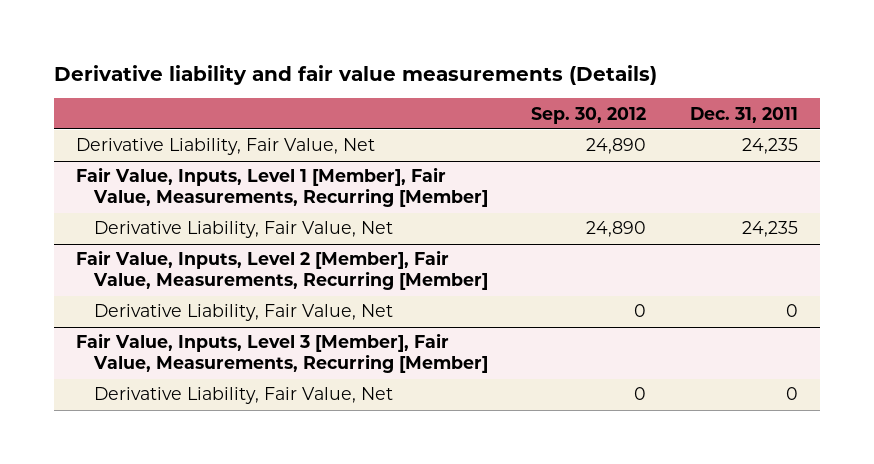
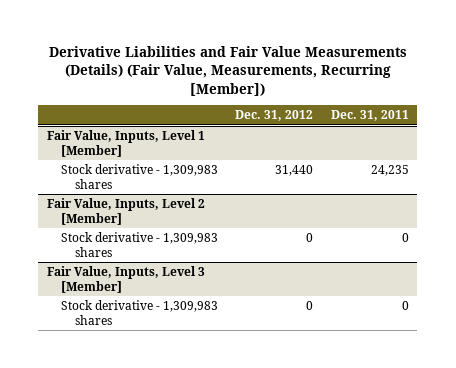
- Derivative liability and fair value measurements (Details)
+ Derivative Liabilities and Fair Value Measurements (Details) (Fair Value, Measurements, Recurring [Member])
- | Sep. 30, 2012 | Dec. 31, 2011
+ | Dec. 31, 2012 | Dec. 31, 2011
- Derivative Liability, Fair Value, Net | 24,890 | 24,235
- Fair Value, Inputs, Level 1 [Member], Fair Value, Measurements, Recurring [Member]
- Derivative Liability, Fair Value, Net | 24,890 | 24,235
- Fair Value, Inputs, Level 2 [Member], Fair Value, Measurements, Recurring [Member]
- Derivative Liability, Fair Value, Net | 0 | 0
- Fair Value, Inputs, Level 3 [Member], Fair Value, Measurements, Recurring [Member]
- Derivative Liability, Fair Value, Net | 0 | 0
+ Fair Value, Inputs, Level 1 [Member]
+ Stock derivative - 1,309,983 shares | 31,440 | 24,235
+ Fair Value, Inputs, Level 2 [Member]
+ Stock derivative - 1,309,983 shares | 0 | 0
+ Fair Value, Inputs, Level 3 [Member]
+ Stock derivative - 1,309,983 shares | 0 | 0

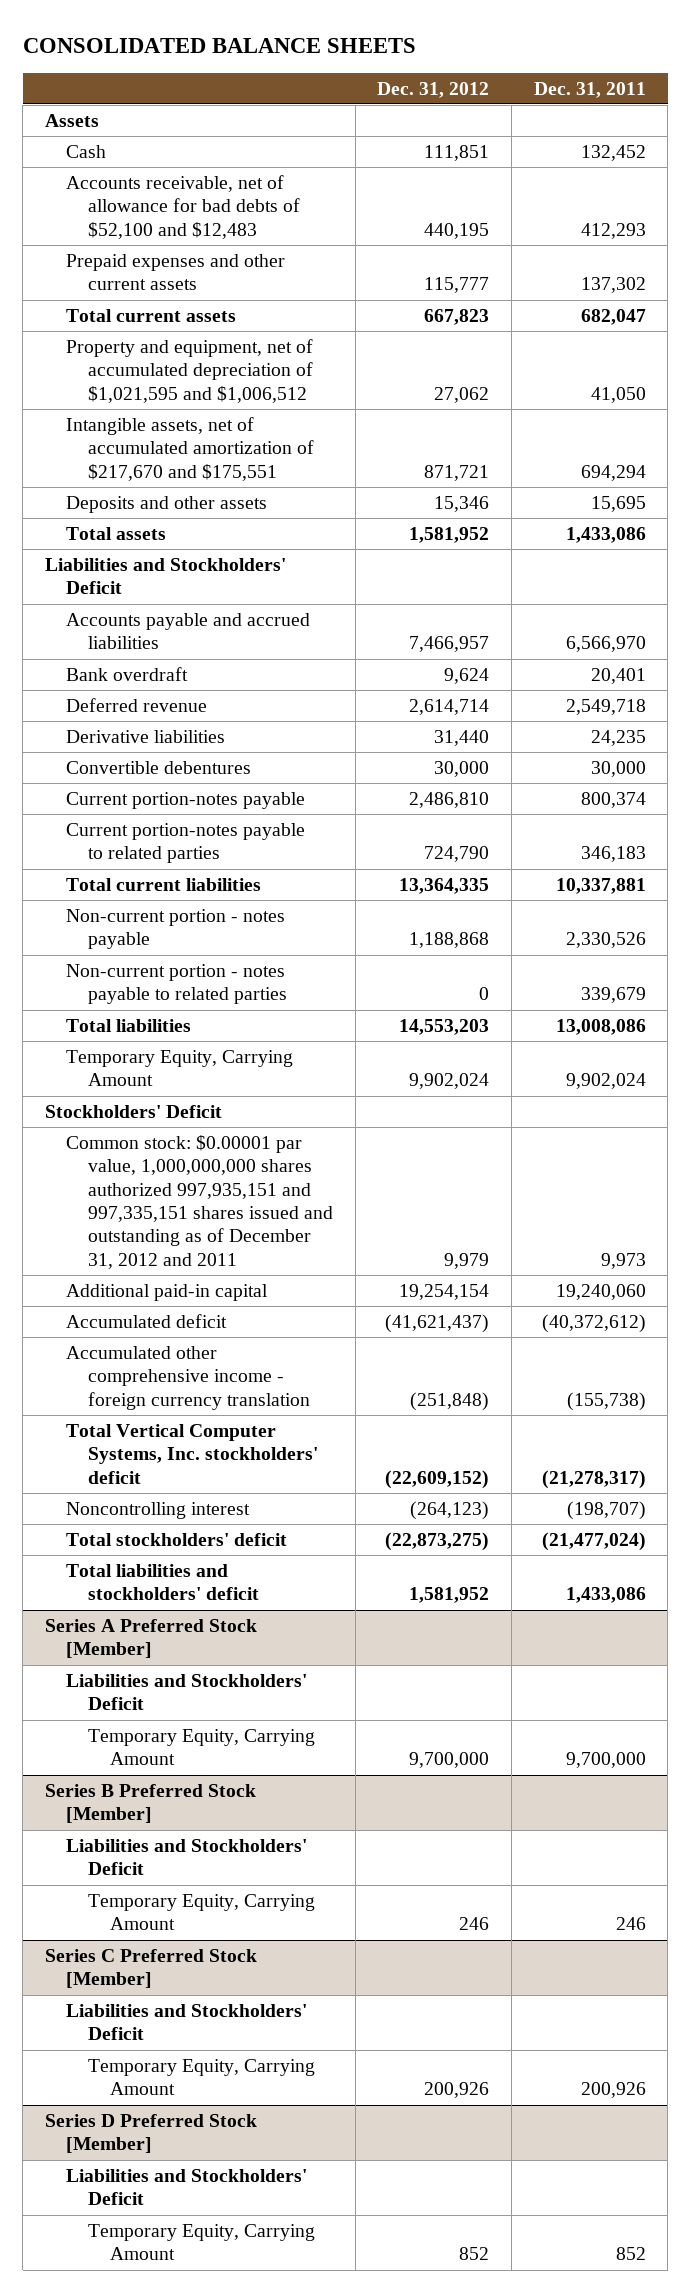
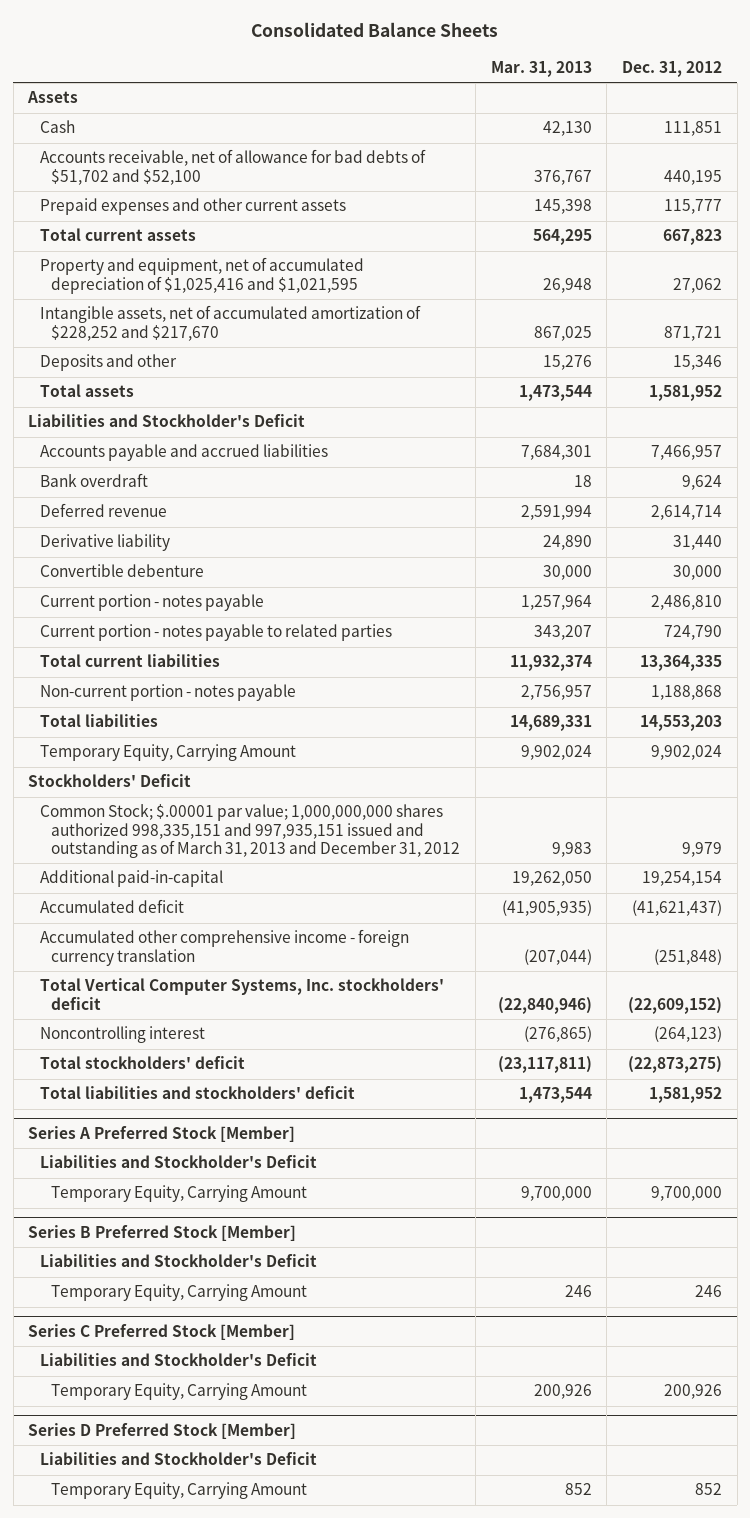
- CONSOLIDATED BALANCE SHEETS
+ Consolidated Balance Sheets
- | Dec. 31, 2012 | Dec. 31, 2011
+ | Mar. 31, 2013 | Dec. 31, 2012
- Accounts receivable, net of allowance for bad debts of $52,100 and $12,483 | 440,195 | 412,293
+ Accounts receivable, net of allowance for bad debts of $51,702 and $52,100 | 376,767 | 440,195
- Property and equipment, net of accumulated depreciation of $1,021,595 and $1,006,512 | 27,062 | 41,050
- Intangible assets, net of accumulated amortization of $217,670 and $175,551 | 871,721 | 694,294
- Deposits and other assets | 15,346 | 15,695
+ Property and equipment, net of accumulated depreciation of $1,025,416 and $1,021,595 | 26,948 | 27,062
+ Intangible assets, net of accumulated amortization of $228,252 and $217,670 | 867,025 | 871,721
+ Deposits and other | 15,276 | 15,346
- Liabilities and Stockholders' Deficit
+ Liabilities and Stockholder's Deficit
- Derivative liabilities | 31,440 | 24,235
- Convertible debentures | 30,000 | 30,000
- Current portion-notes payable | 2,486,810 | 800,374
- Current portion-notes payable to related parties | 724,790 | 346,183
+ Derivative liability | 24,890 | 31,440
+ Convertible debenture | 30,000 | 30,000
+ Current portion - notes payable | 1,257,964 | 2,486,810
+ Current portion - notes payable to related parties | 343,207 | 724,790
- Non-current portion - notes payable to related parties | 0 | 339,679
- Common stock: $0.00001 par value, 1,000,000,000 shares authorized 997,935,151 and 997,335,151 shares issued and outstanding as of December 31, 2012 and 2011 | 9,979 | 9,973
- Additional paid-in capital | 19,254,154 | 19,240,060
+ Common Stock; $.00001 par value; 1,000,000,000 shares authorized 998,335,151 and 997,935,151 issued and outstanding as of March 31, 2013 and December 31, 2012 | 9,983 | 9,979
+ Additional paid-in-capital | 19,262,050 | 19,254,154
@ Series A Preferred Stock [Member]
- Liabilities and Stockholders' Deficit
+ Liabilities and Stockholder's Deficit
@ Series B Preferred Stock [Member]
- Liabilities and Stockholders' Deficit
+ Liabilities and Stockholder's Deficit
@ Series C Preferred Stock [Member]
- Liabilities and Stockholders' Deficit
+ Liabilities and Stockholder's Deficit
@ Series D Preferred Stock [Member]
- Liabilities and Stockholders' Deficit
+ Liabilities and Stockholder's Deficit

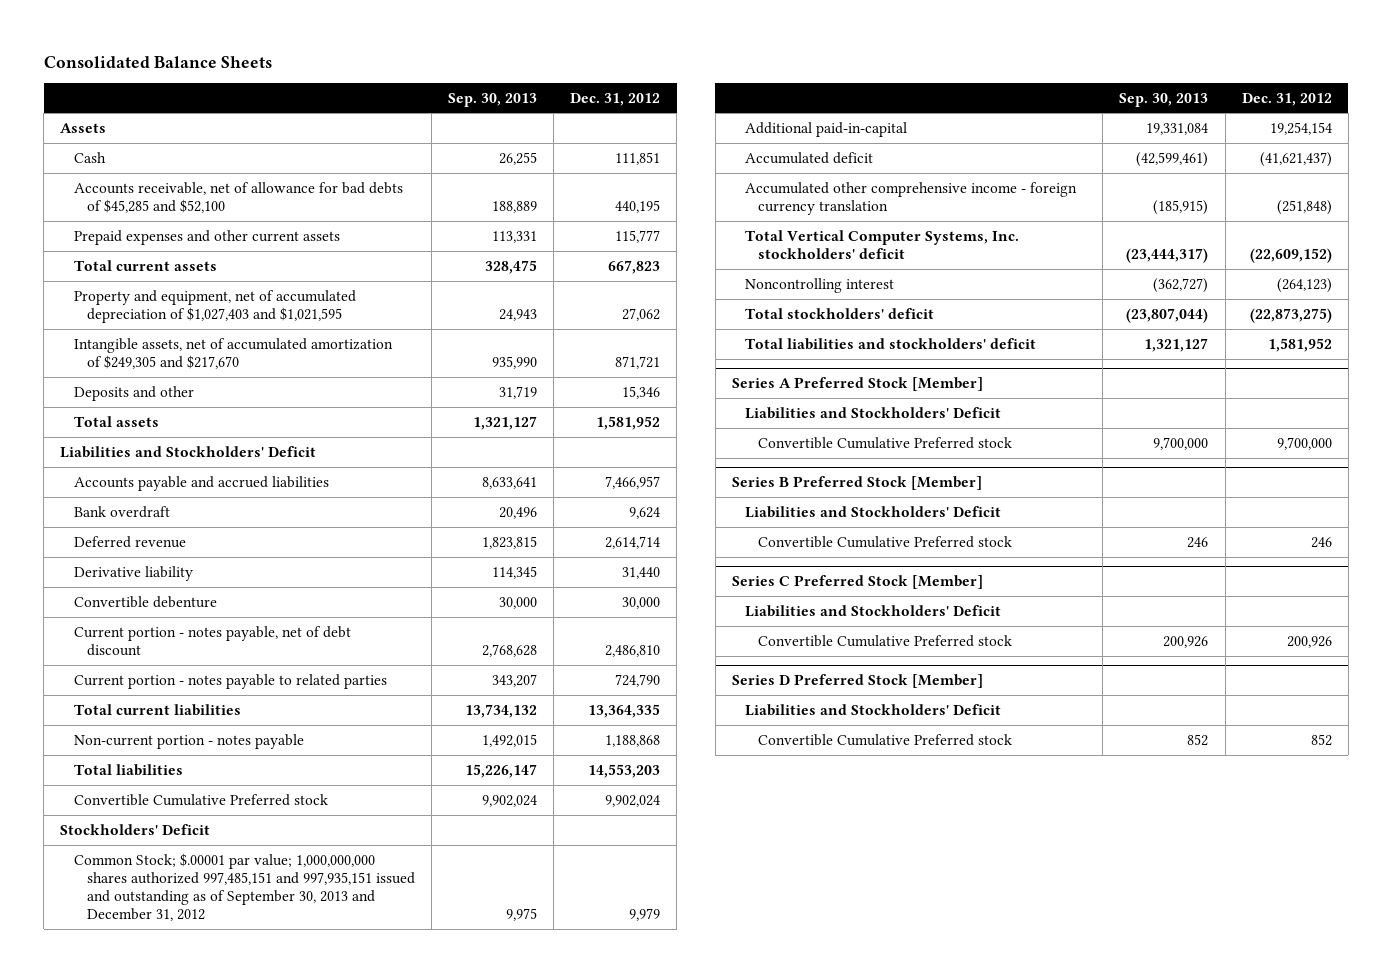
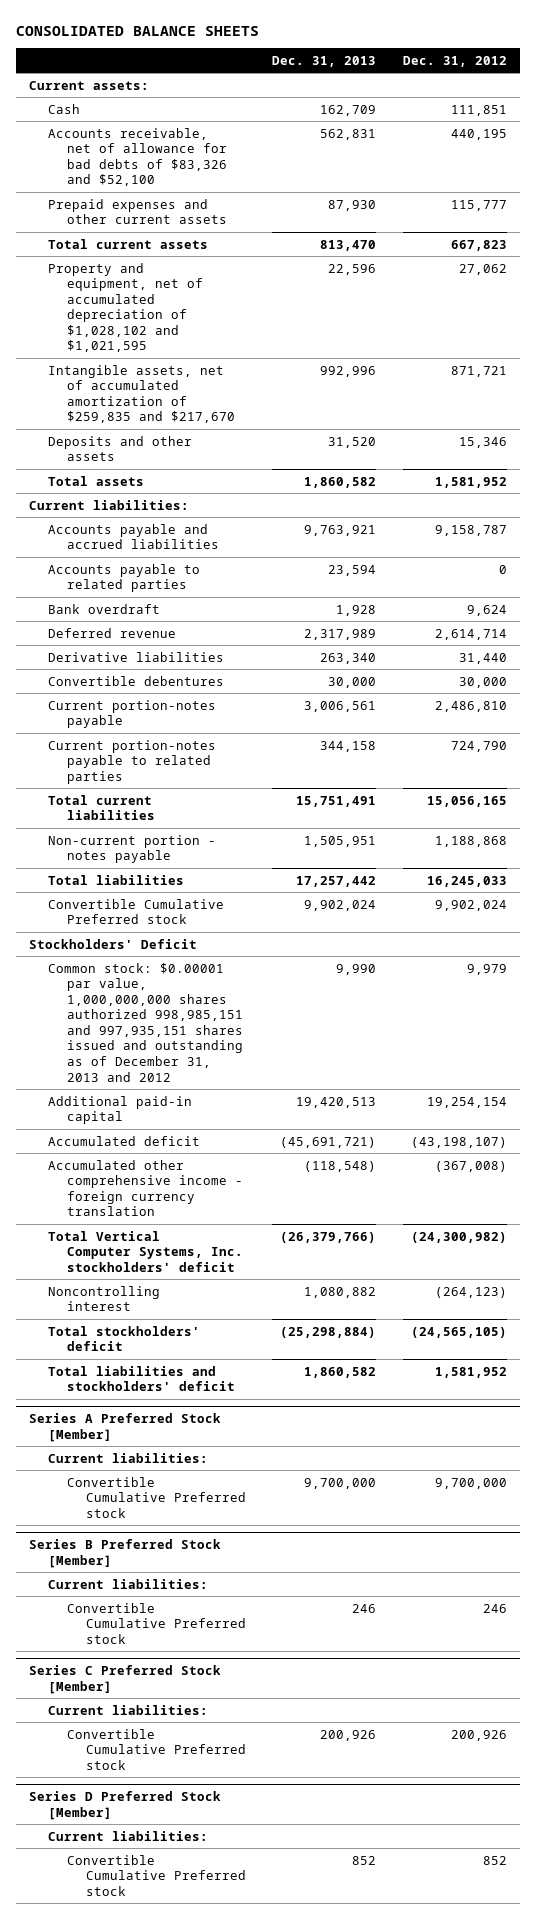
- Consolidated Balance Sheets
+ CONSOLIDATED BALANCE SHEETS
- | Sep. 30, 2013 | Dec. 31, 2012
+ | Dec. 31, 2013 | Dec. 31, 2012
- Assets
+ Current assets:
- Accounts receivable, net of allowance for bad debts of $45,285 and $52,100 | 188,889 | 440,195
+ Accounts receivable, net of allowance for bad debts of $83,326 and $52,100 | 562,831 | 440,195
- Property and equipment, net of accumulated depreciation of $1,027,403 and $1,021,595 | 24,943 | 27,062
- Intangible assets, net of accumulated amortization of $249,305 and $217,670 | 935,990 | 871,721
- Deposits and other | 31,719 | 15,346
+ Property and equipment, net of accumulated depreciation of $1,028,102 and $1,021,595 | 22,596 | 27,062
+ Intangible assets, net of accumulated amortization of $259,835 and $217,670 | 992,996 | 871,721
+ Deposits and other assets | 31,520 | 15,346
- Liabilities and Stockholders' Deficit
- Accounts payable and accrued liabilities | 8,633,641 | 7,466,957
+ Current liabilities:
+ Accounts payable and accrued liabilities | 9,763,921 | 9,158,787
+ Accounts payable to related parties | 23,594 | 0
- Derivative liability | 114,345 | 31,440
- Convertible debenture | 30,000 | 30,000
- Current portion - notes payable, net of debt discount | 2,768,628 | 2,486,810
- Current portion - notes payable to related parties | 343,207 | 724,790
- Total current liabilities | 13,734,132 | 13,364,335
+ Derivative liabilities | 263,340 | 31,440
+ Convertible debentures | 30,000 | 30,000
+ Current portion-notes payable | 3,006,561 | 2,486,810
+ Current portion-notes payable to related parties | 344,158 | 724,790
+ Total current liabilities | 15,751,491 | 15,056,165
- Total liabilities | 15,226,147 | 14,553,203
+ Total liabilities | 17,257,442 | 16,245,033
- Common Stock; $.00001 par value; 1,000,000,000 shares authorized 997,485,151 and 997,935,151 issued and outstanding as of September 30, 2013 and December 31, 2012 | 9,975 | 9,979
- Additional paid-in-capital | 19,331,084 | 19,254,154
- Accumulated deficit | (42,599,461) | (41,621,437)
- Accumulated other comprehensive income - foreign currency translation | (185,915) | (251,848)
- Total Vertical Computer Systems, Inc. stockholders' deficit | (23,444,317) | (22,609,152)
+ Common stock: $0.00001 par value, 1,000,000,000 shares authorized 998,985,151 and 997,935,151 shares issued and outstanding as of December 31, 2013 and 2012 | 9,990 | 9,979
+ Additional paid-in capital | 19,420,513 | 19,254,154
+ Accumulated deficit | (45,691,721) | (43,198,107)
+ Accumulated other comprehensive income - foreign currency translation | (118,548) | (367,008)
+ Total Vertical Computer Systems, Inc. stockholders' deficit | (26,379,766) | (24,300,982)
- Total stockholders' deficit | (23,807,044) | (22,873,275)
+ Total stockholders' deficit | (25,298,884) | (24,565,105)
@ Series A Preferred Stock [Member]
- Liabilities and Stockholders' Deficit
+ Current liabilities:
@ Series B Preferred Stock [Member]
- Liabilities and Stockholders' Deficit
+ Current liabilities:
@ Series C Preferred Stock [Member]
- Liabilities and Stockholders' Deficit
+ Current liabilities:
@ Series D Preferred Stock [Member]
- Liabilities and Stockholders' Deficit
+ Current liabilities:

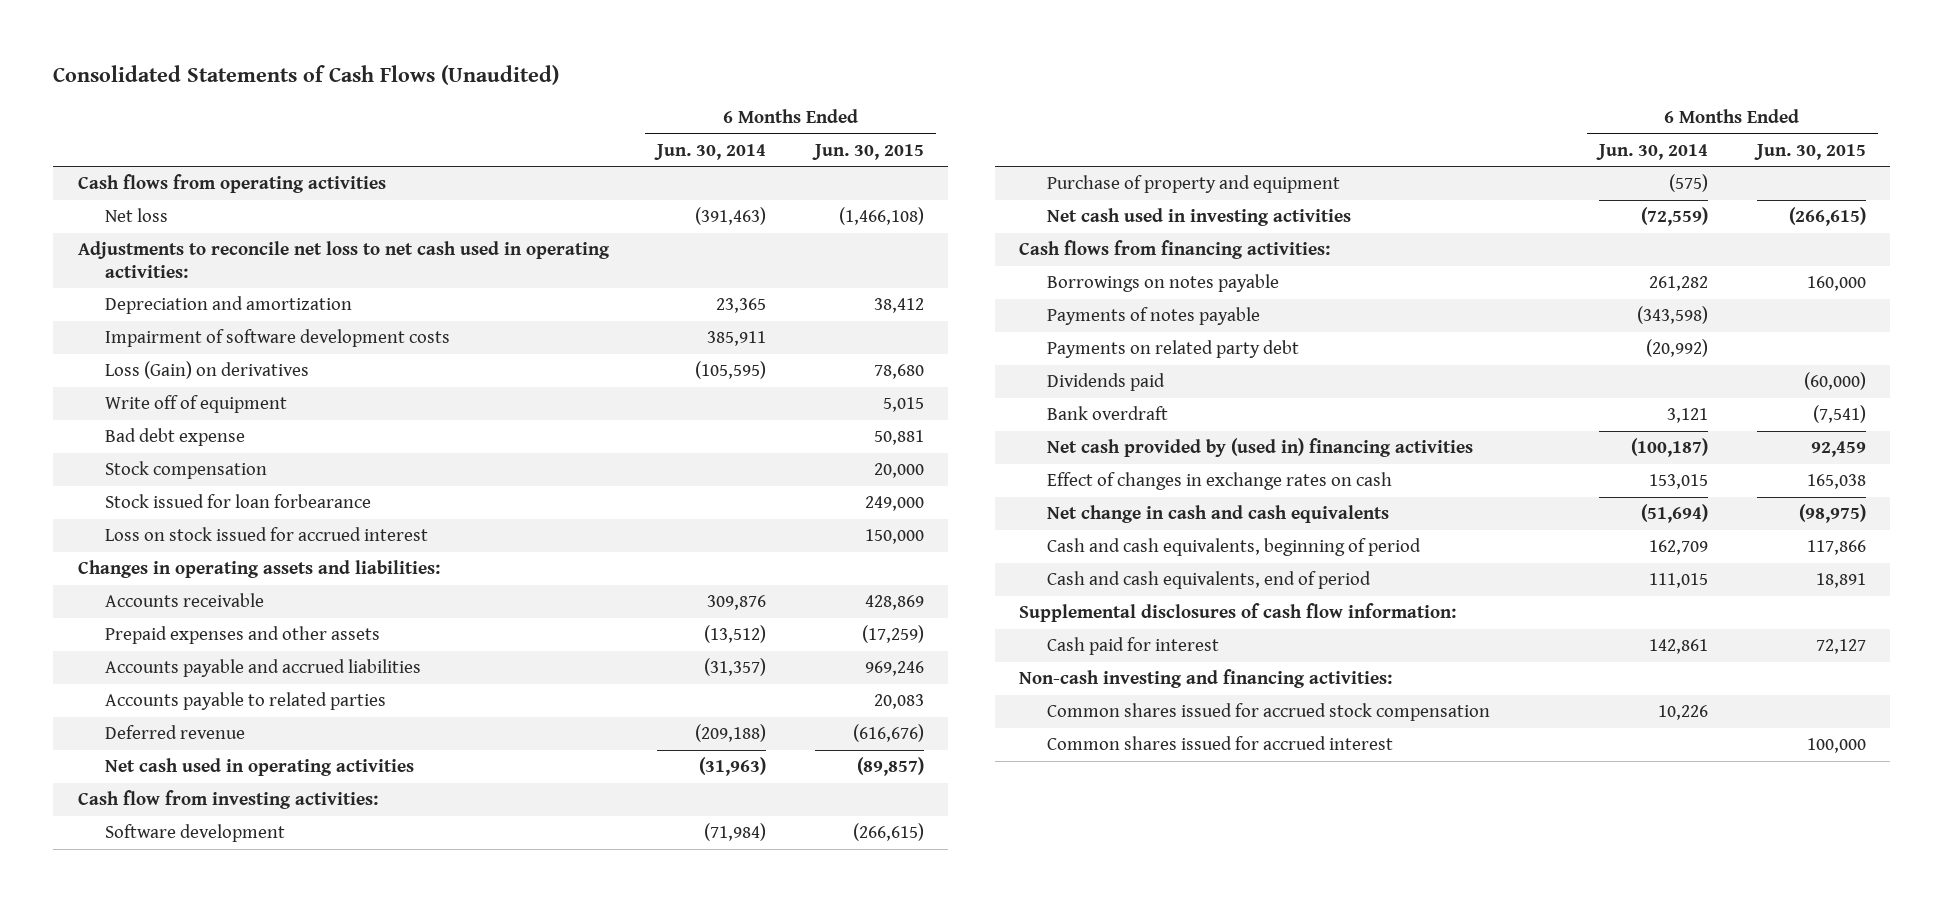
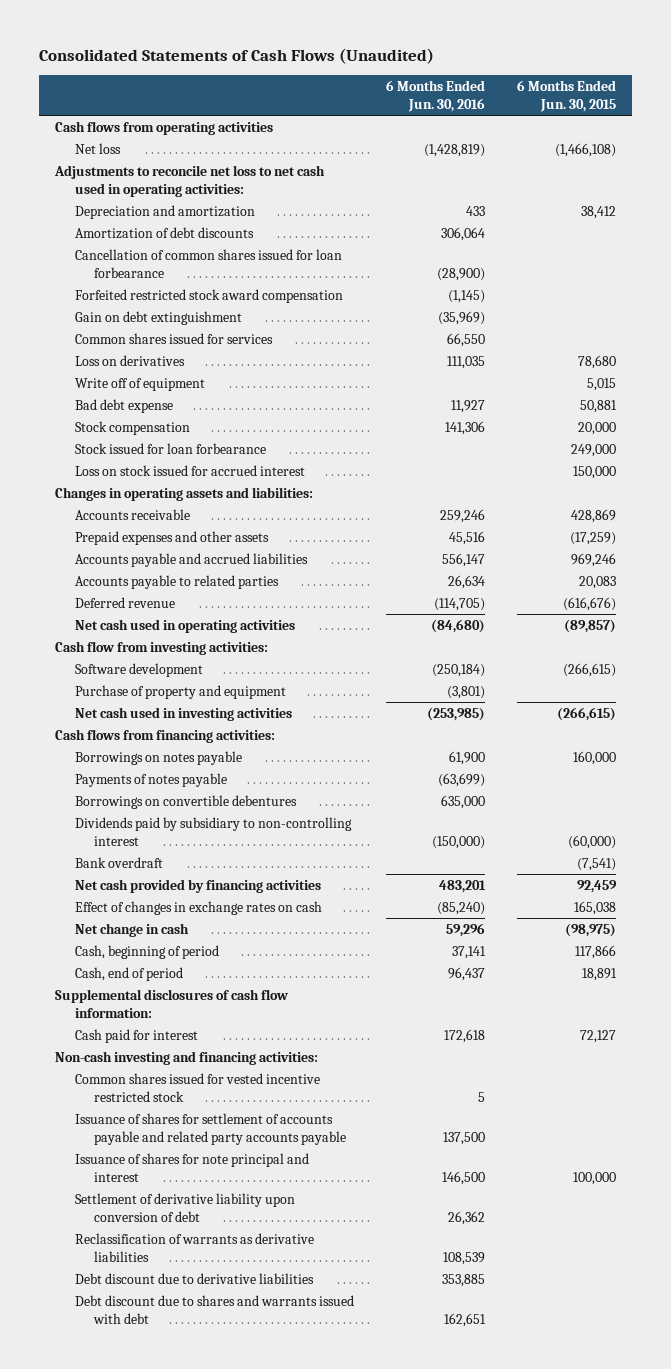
- | 6 Months Ended Jun. 30, 2014 | 6 Months Ended Jun. 30, 2015
+ | 6 Months Ended Jun. 30, 2016 | 6 Months Ended Jun. 30, 2015
- Impairment of software development costs | 385,911 |
- Loss (Gain) on derivatives | (105,595) | 78,680
+ Amortization of debt discounts | 306,064 |
+ Cancellation of common shares issued for loan forbearance | (28,900) |
+ Forfeited restricted stock award compensation | (1,145) |
+ Gain on debt extinguishment | (35,969) |
+ Common shares issued for services | 66,550 |
+ Loss on derivatives | 111,035 | 78,680
- Payments on related party debt | (20,992) |
- Dividends paid | | (60,000)
+ Borrowings on convertible debentures | 635,000 |
+ Dividends paid by subsidiary to non-controlling interest | (150,000) | (60,000)
- Net cash provided by (used in) financing activities | (100,187) | 92,459
+ Net cash provided by financing activities | 483,201 | 92,459
- Net change in cash and cash equivalents | (51,694) | (98,975)
- Cash and cash equivalents, beginning of period | 162,709 | 117,866
- Cash and cash equivalents, end of period | 111,015 | 18,891
+ Net change in cash | 59,296 | (98,975)
+ Cash, beginning of period | 37,141 | 117,866
+ Cash, end of period | 96,437 | 18,891
- Common shares issued for accrued stock compensation | 10,226 |
- Common shares issued for accrued interest | | 100,000
+ Common shares issued for vested incentive restricted stock | 5 |
+ Issuance of shares for settlement of accounts payable and related party accounts payable | 137,500 |
+ Issuance of shares for note principal and interest | 146,500 | 100,000
+ Settlement of derivative liability upon conversion of debt | 26,362 |
+ Reclassification of warrants as derivative liabilities | 108,539 |
+ Debt discount due to derivative liabilities | 353,885 |
+ Debt discount due to shares and warrants issued with debt | 162,651 |

